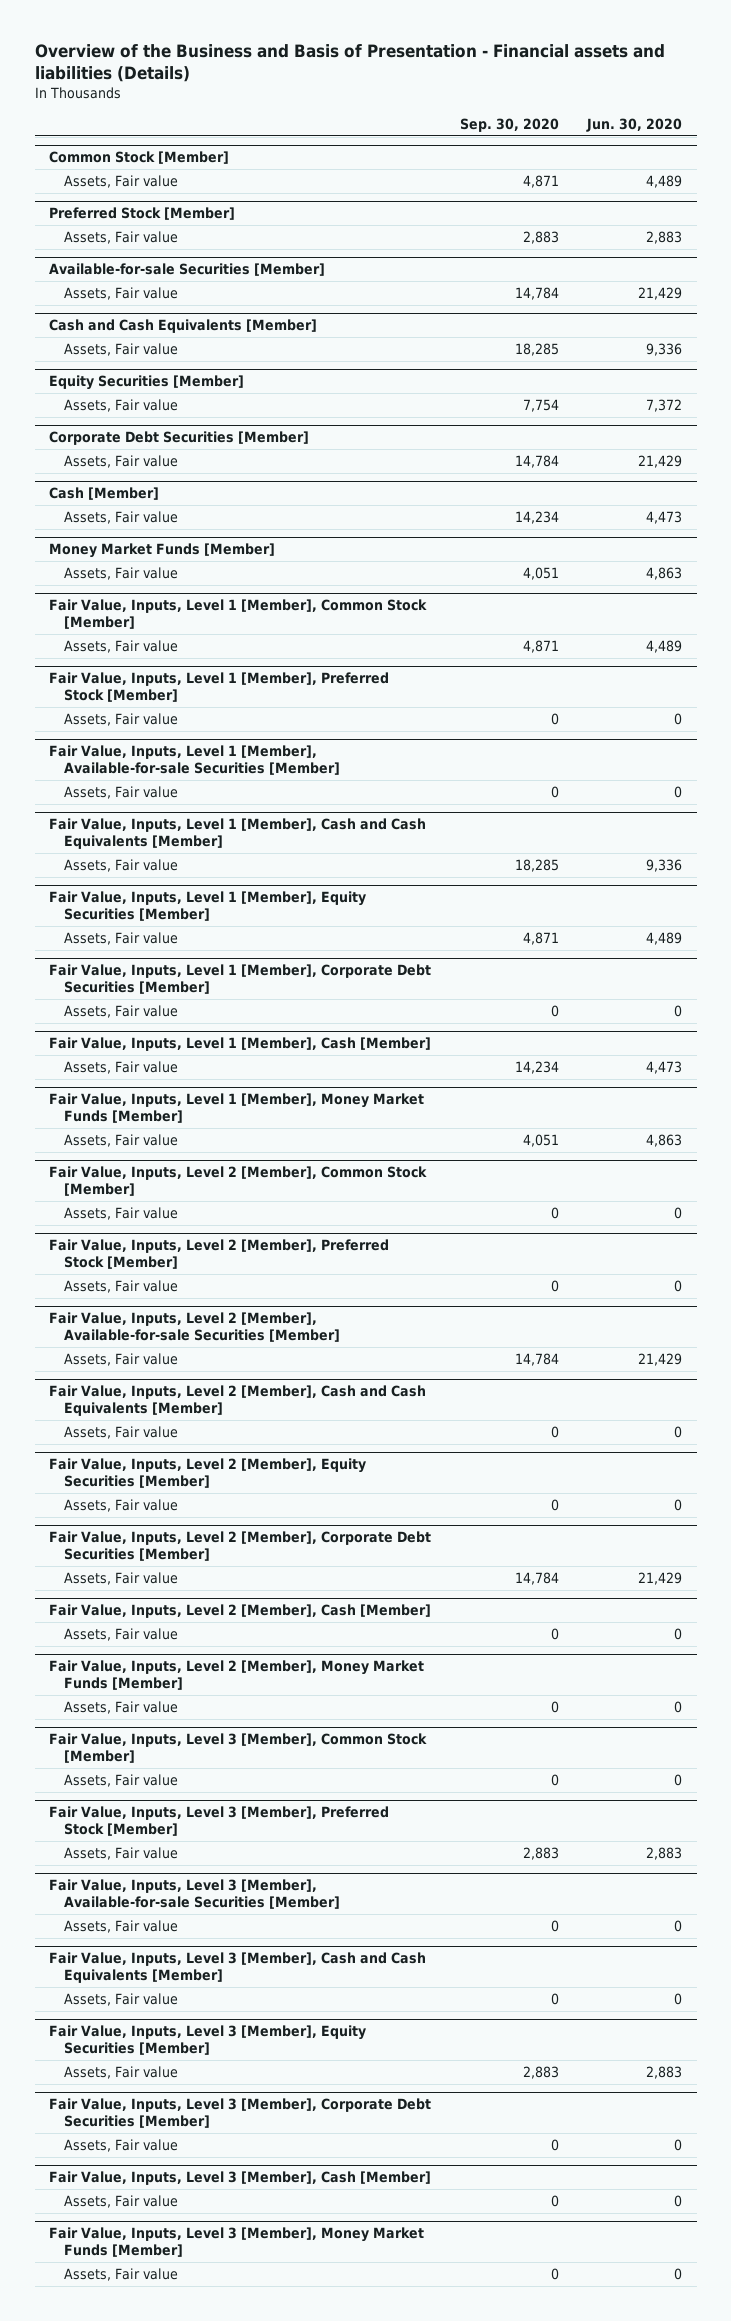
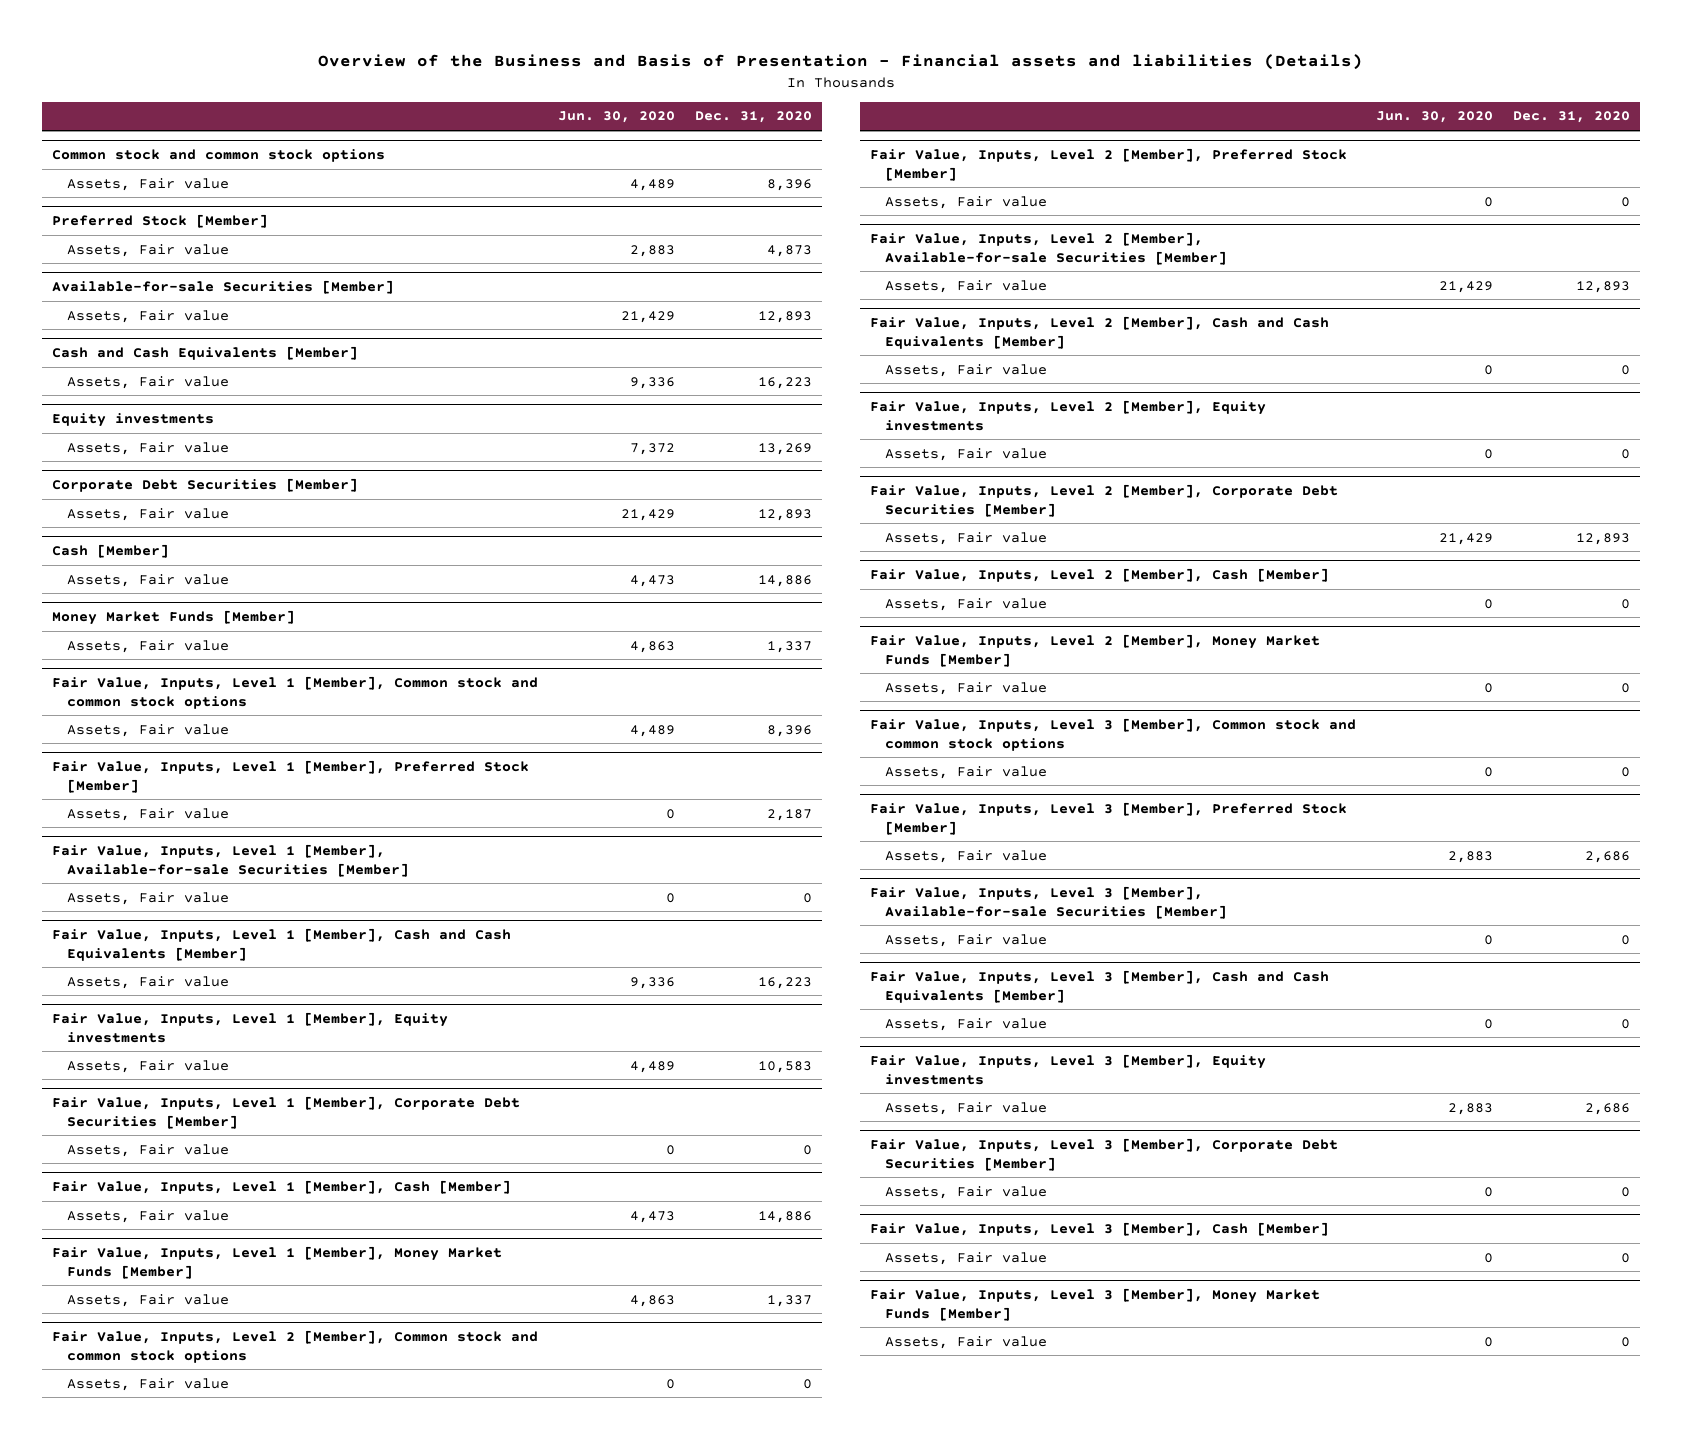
- | Sep. 30, 2020 | Jun. 30, 2020
+ | Jun. 30, 2020 | Dec. 31, 2020
- Common Stock [Member]
+ Common stock and common stock options
- Equity Securities [Member]
+ Equity investments
- Fair Value, Inputs, Level 1 [Member], Common Stock [Member]
+ Fair Value, Inputs, Level 1 [Member], Common stock and common stock options
- Fair Value, Inputs, Level 1 [Member], Equity Securities [Member]
+ Fair Value, Inputs, Level 1 [Member], Equity investments
- Fair Value, Inputs, Level 2 [Member], Common Stock [Member]
+ Fair Value, Inputs, Level 2 [Member], Common stock and common stock options
- Fair Value, Inputs, Level 2 [Member], Equity Securities [Member]
+ Fair Value, Inputs, Level 2 [Member], Equity investments
- Fair Value, Inputs, Level 3 [Member], Common Stock [Member]
+ Fair Value, Inputs, Level 3 [Member], Common stock and common stock options
- Fair Value, Inputs, Level 3 [Member], Equity Securities [Member]
+ Fair Value, Inputs, Level 3 [Member], Equity investments

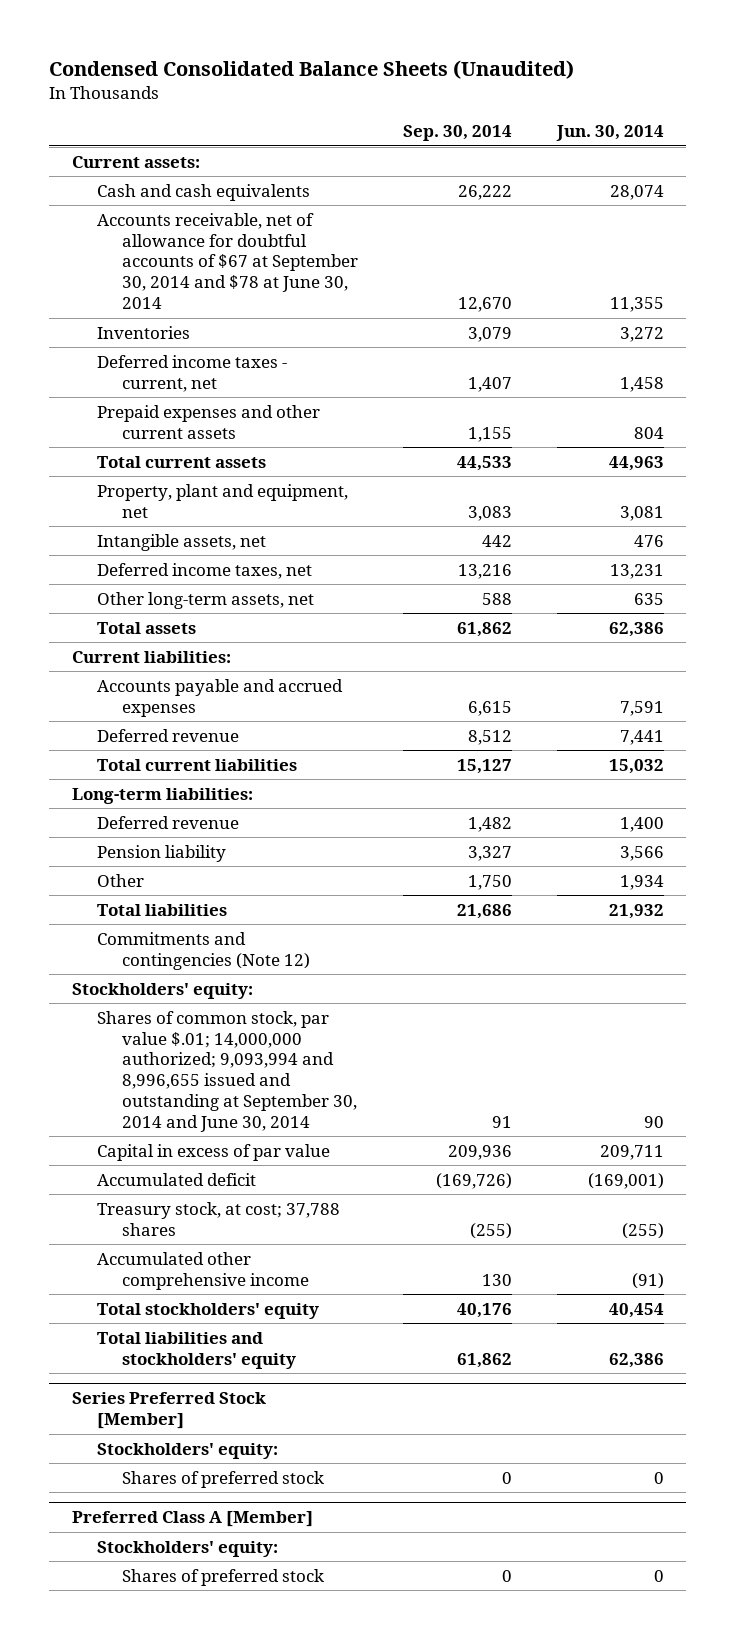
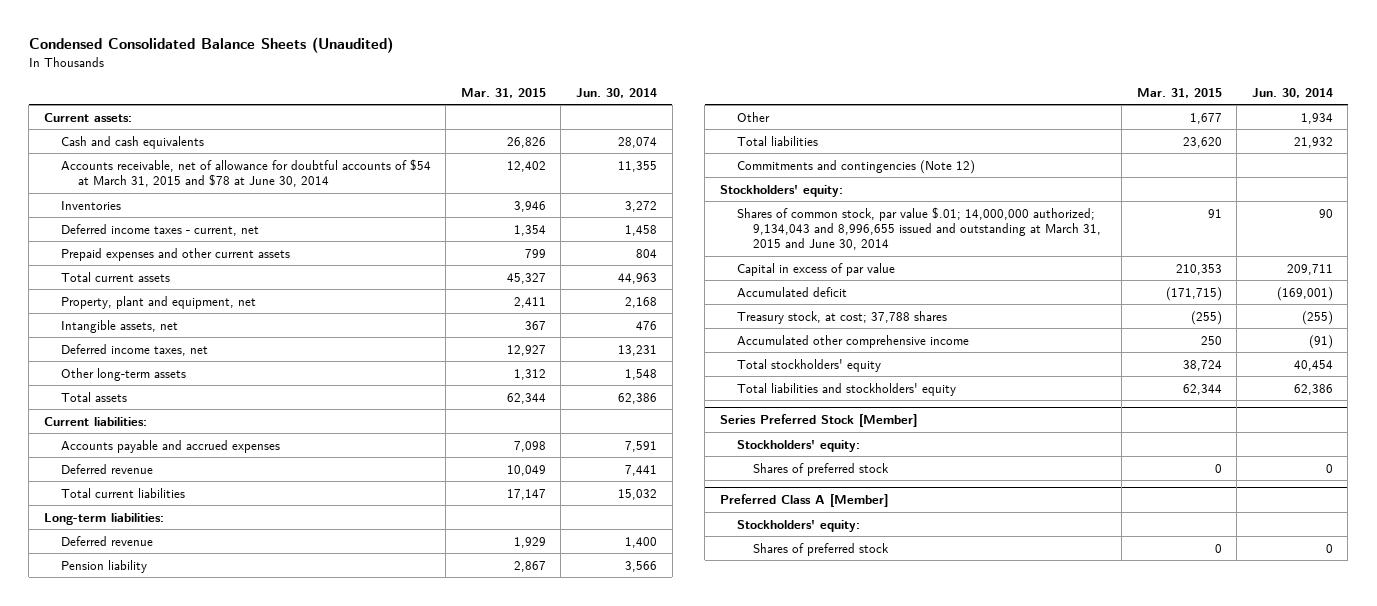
- | Sep. 30, 2014 | Jun. 30, 2014
+ | Mar. 31, 2015 | Jun. 30, 2014
- Accounts receivable, net of allowance for doubtful accounts of $67 at September 30, 2014 and $78 at June 30, 2014 | 12,670 | 11,355
+ Accounts receivable, net of allowance for doubtful accounts of $54 at March 31, 2015 and $78 at June 30, 2014 | 12,402 | 11,355
- Property, plant and equipment, net | 3,083 | 3,081
+ Property, plant and equipment, net | 2,411 | 2,168
- Other long-term assets, net | 588 | 635
+ Other long-term assets | 1,312 | 1,548
- Shares of common stock, par value $.01; 14,000,000 authorized; 9,093,994 and 8,996,655 issued and outstanding at September 30, 2014 and June 30, 2014 | 91 | 90
+ Shares of common stock, par value $.01; 14,000,000 authorized; 9,134,043 and 8,996,655 issued and outstanding at March 31, 2015 and June 30, 2014 | 91 | 90

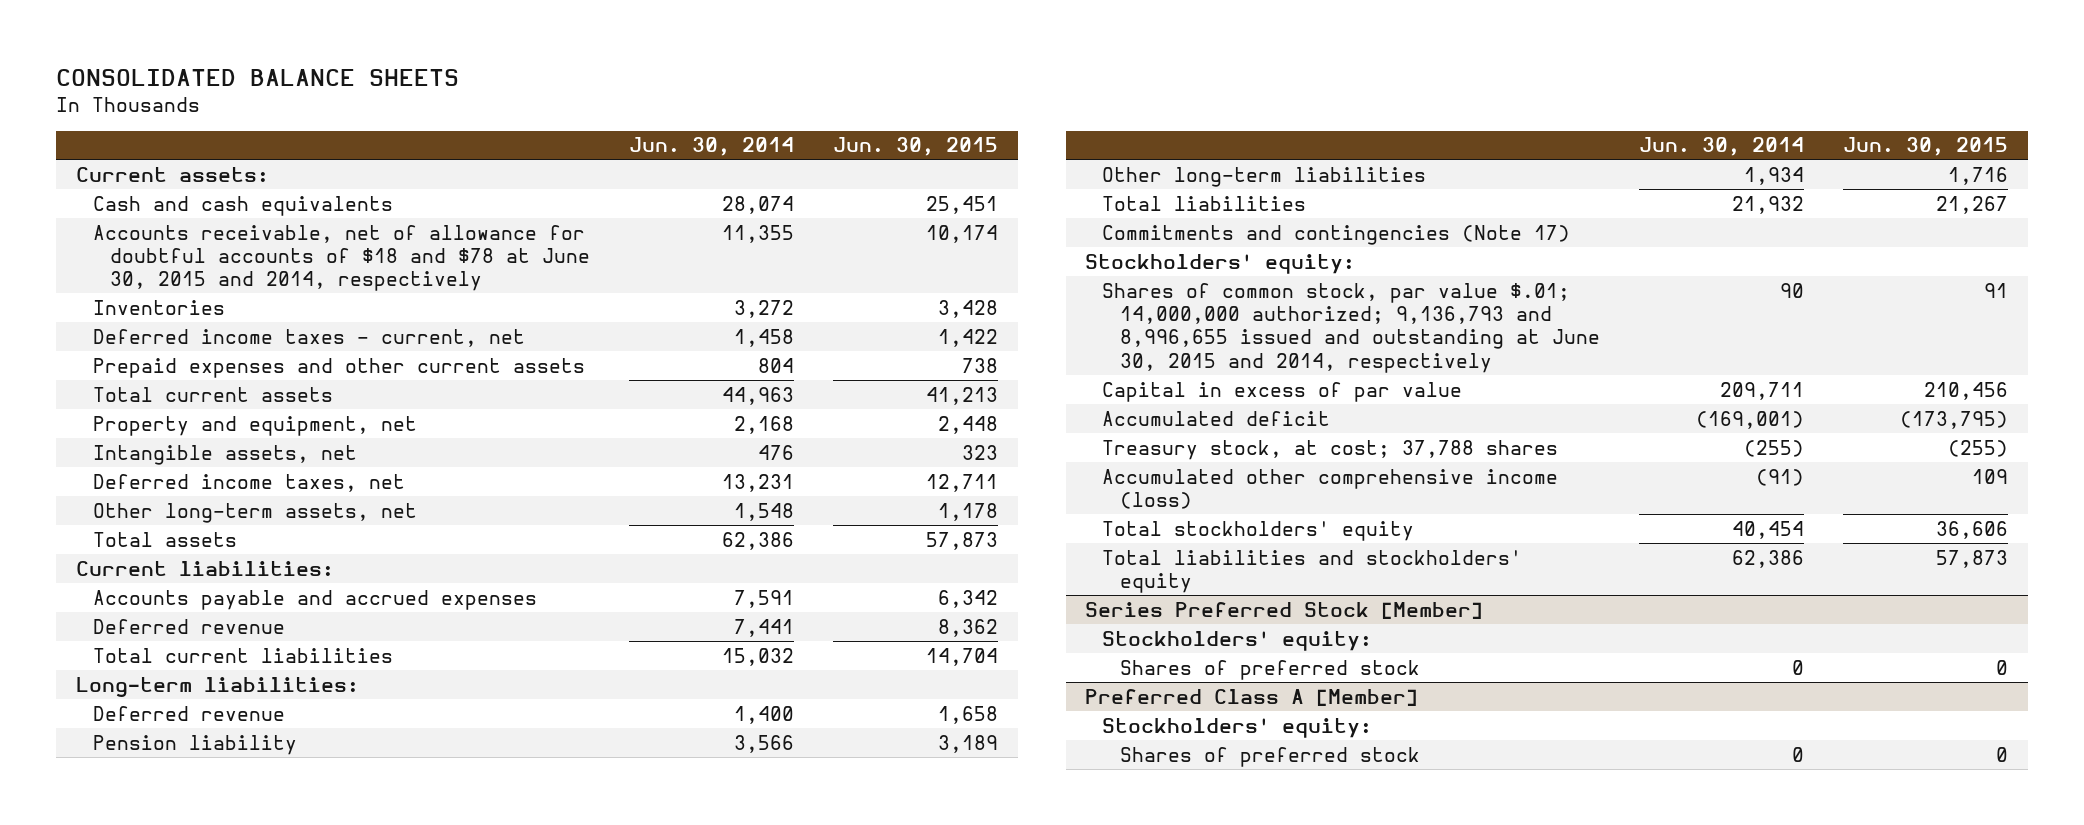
- Condensed Consolidated Balance Sheets (Unaudited)
+ CONSOLIDATED BALANCE SHEETS
- | Mar. 31, 2015 | Jun. 30, 2014
+ | Jun. 30, 2014 | Jun. 30, 2015
- Accounts receivable, net of allowance for doubtful accounts of $54 at March 31, 2015 and $78 at June 30, 2014 | 12,402 | 11,355
+ Accounts receivable, net of allowance for doubtful accounts of $18 and $78 at June 30, 2015 and 2014, respectively | 11,355 | 10,174
- Property, plant and equipment, net | 2,411 | 2,168
+ Property and equipment, net | 2,168 | 2,448
- Other long-term assets | 1,312 | 1,548
+ Other long-term assets, net | 1,548 | 1,178
- Other | 1,677 | 1,934
+ Other long-term liabilities | 1,934 | 1,716
- Commitments and contingencies (Note 12)
+ Commitments and contingencies (Note 17)
- Shares of common stock, par value $.01; 14,000,000 authorized; 9,134,043 and 8,996,655 issued and outstanding at March 31, 2015 and June 30, 2014 | 91 | 90
+ Shares of common stock, par value $.01; 14,000,000 authorized; 9,136,793 and 8,996,655 issued and outstanding at June 30, 2015 and 2014, respectively | 90 | 91
- Accumulated other comprehensive income | 250 | (91)
+ Accumulated other comprehensive income (loss) | (91) | 109

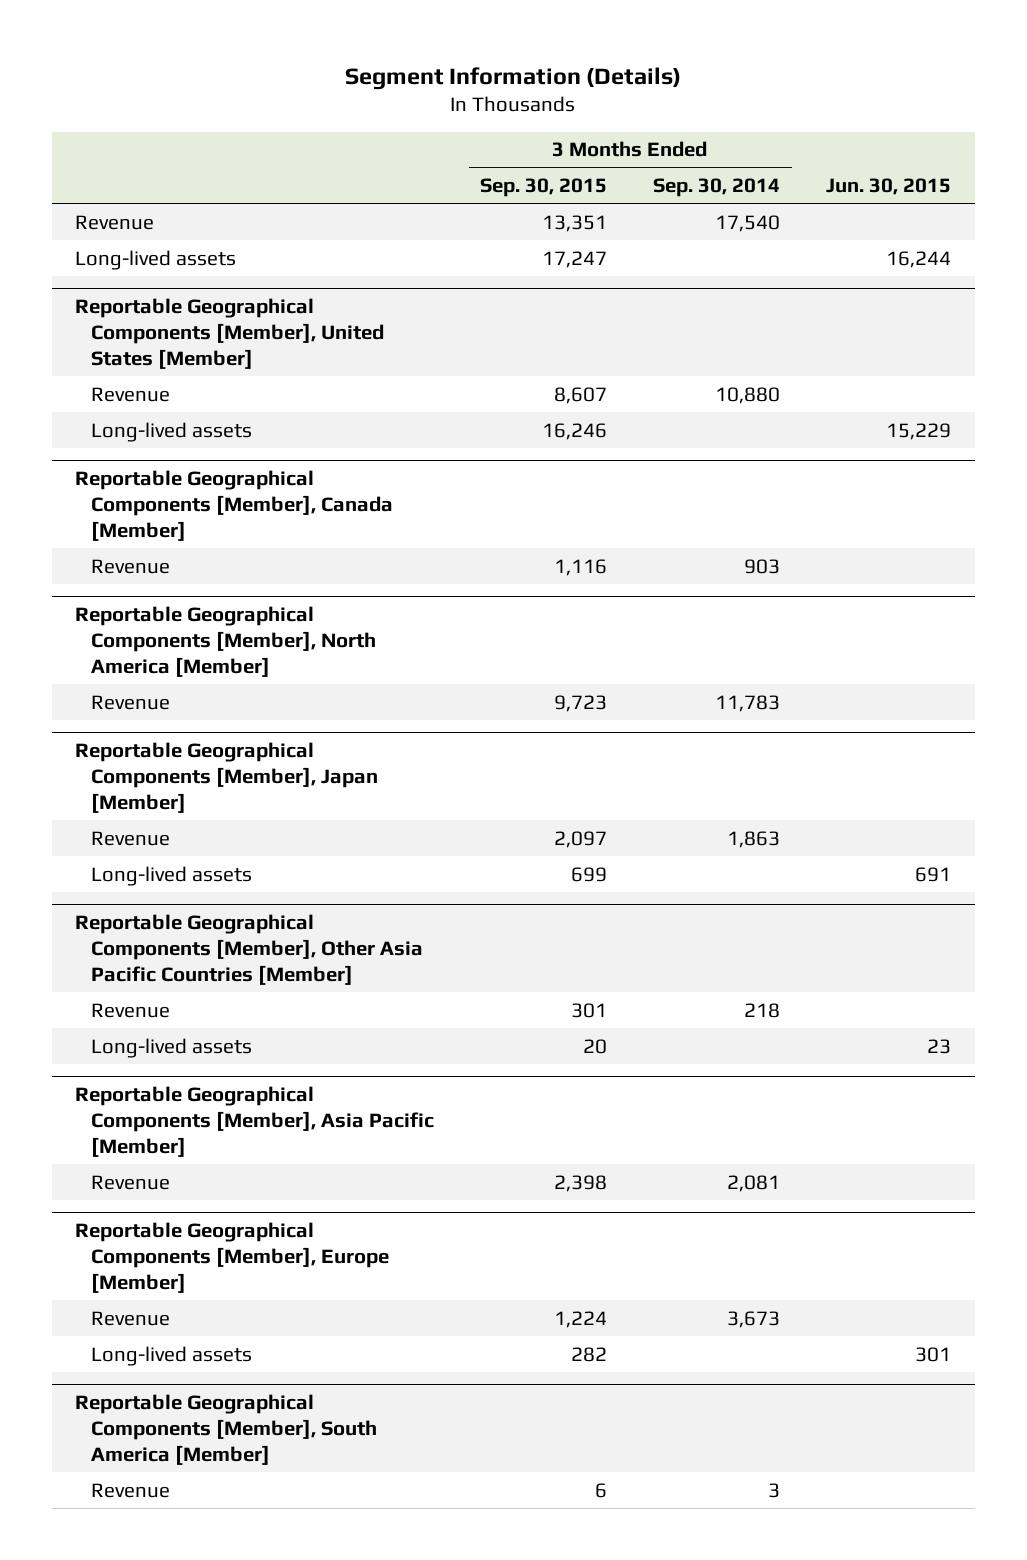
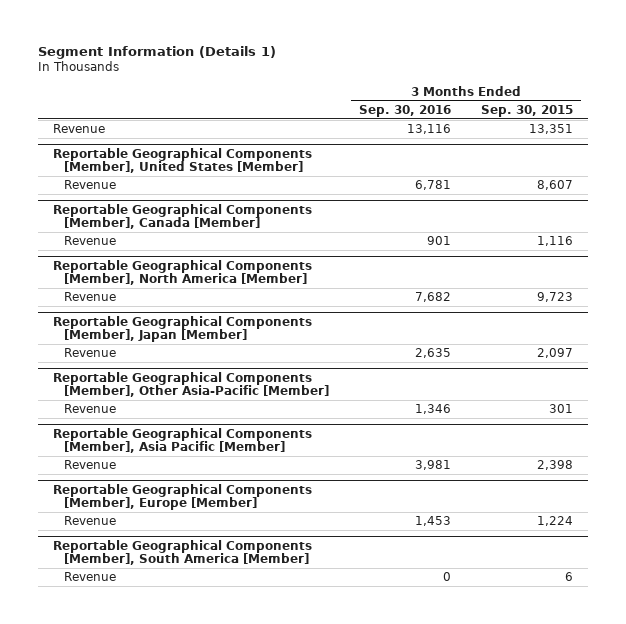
- Segment Information (Details)
+ Segment Information (Details 1)
- | 3 Months Ended Sep. 30, 2015 | 3 Months Ended Sep. 30, 2014 | Jun. 30, 2015
+ | 3 Months Ended Sep. 30, 2016 | 3 Months Ended Sep. 30, 2015
- Long-lived assets | 17,247 | | 16,244
@ Reportable Geographical Components [Member], United States [Member]
- Long-lived assets | 16,246 | | 15,229
@ Reportable Geographical Components [Member], Japan [Member]
- Long-lived assets | 699 | | 691
- Reportable Geographical Components [Member], Other Asia Pacific Countries [Member]
+ Reportable Geographical Components [Member], Other Asia-Pacific [Member]
- Long-lived assets | 20 | | 23
@ Reportable Geographical Components [Member], Europe [Member]
- Long-lived assets | 282 | | 301

